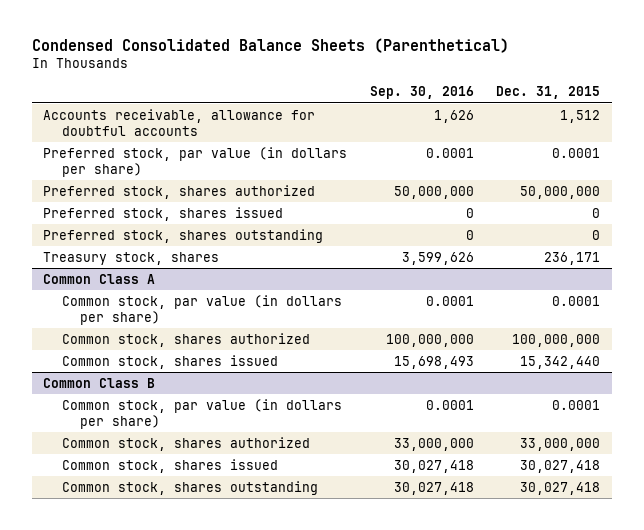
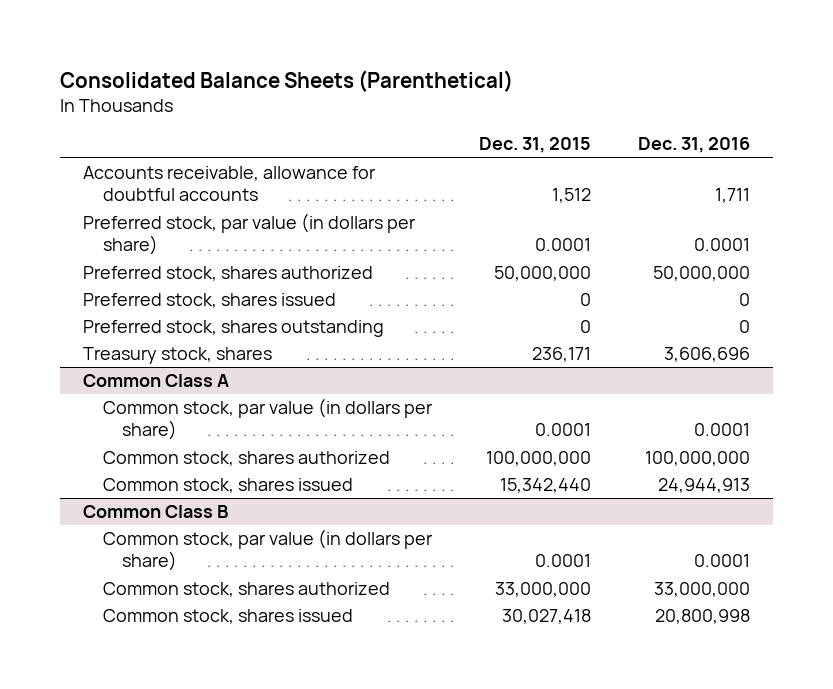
- Condensed Consolidated Balance Sheets (Parenthetical)
+ Consolidated Balance Sheets (Parenthetical)
- | Sep. 30, 2016 | Dec. 31, 2015
+ | Dec. 31, 2015 | Dec. 31, 2016
@ Common Class B
- Common stock, shares outstanding | 30,027,418 | 30,027,418

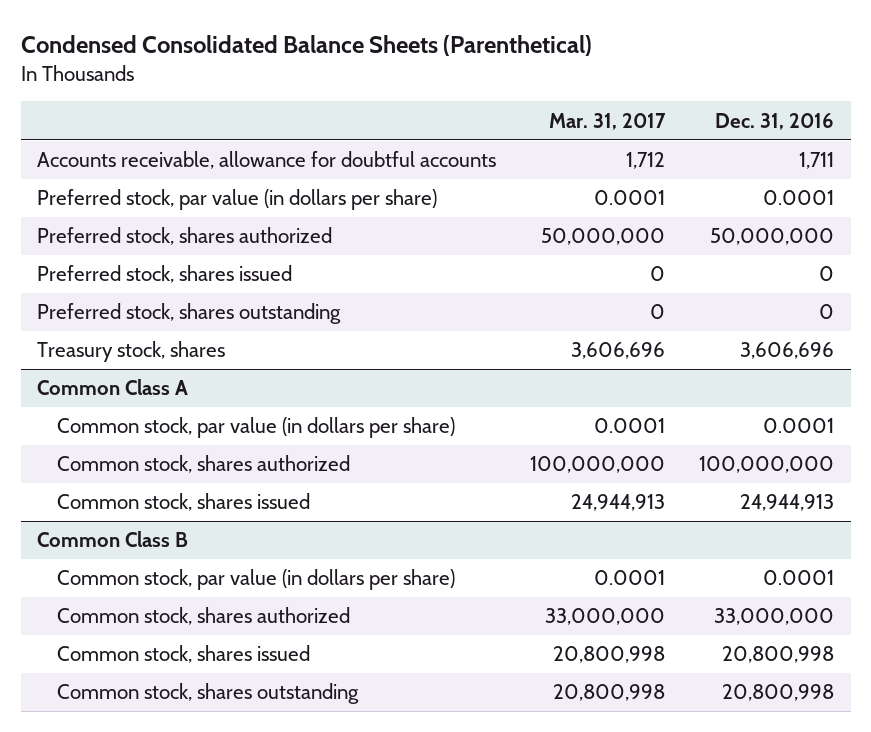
- Consolidated Balance Sheets (Parenthetical)
+ Condensed Consolidated Balance Sheets (Parenthetical)
- | Dec. 31, 2015 | Dec. 31, 2016
+ | Mar. 31, 2017 | Dec. 31, 2016
@ Common Class B
+ Common stock, shares outstanding | 20,800,998 | 20,800,998

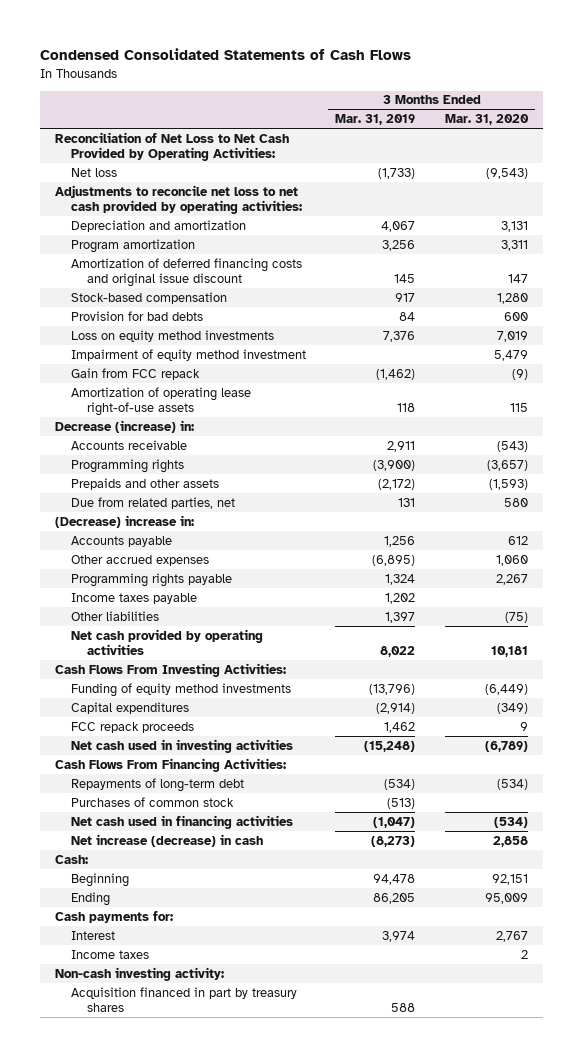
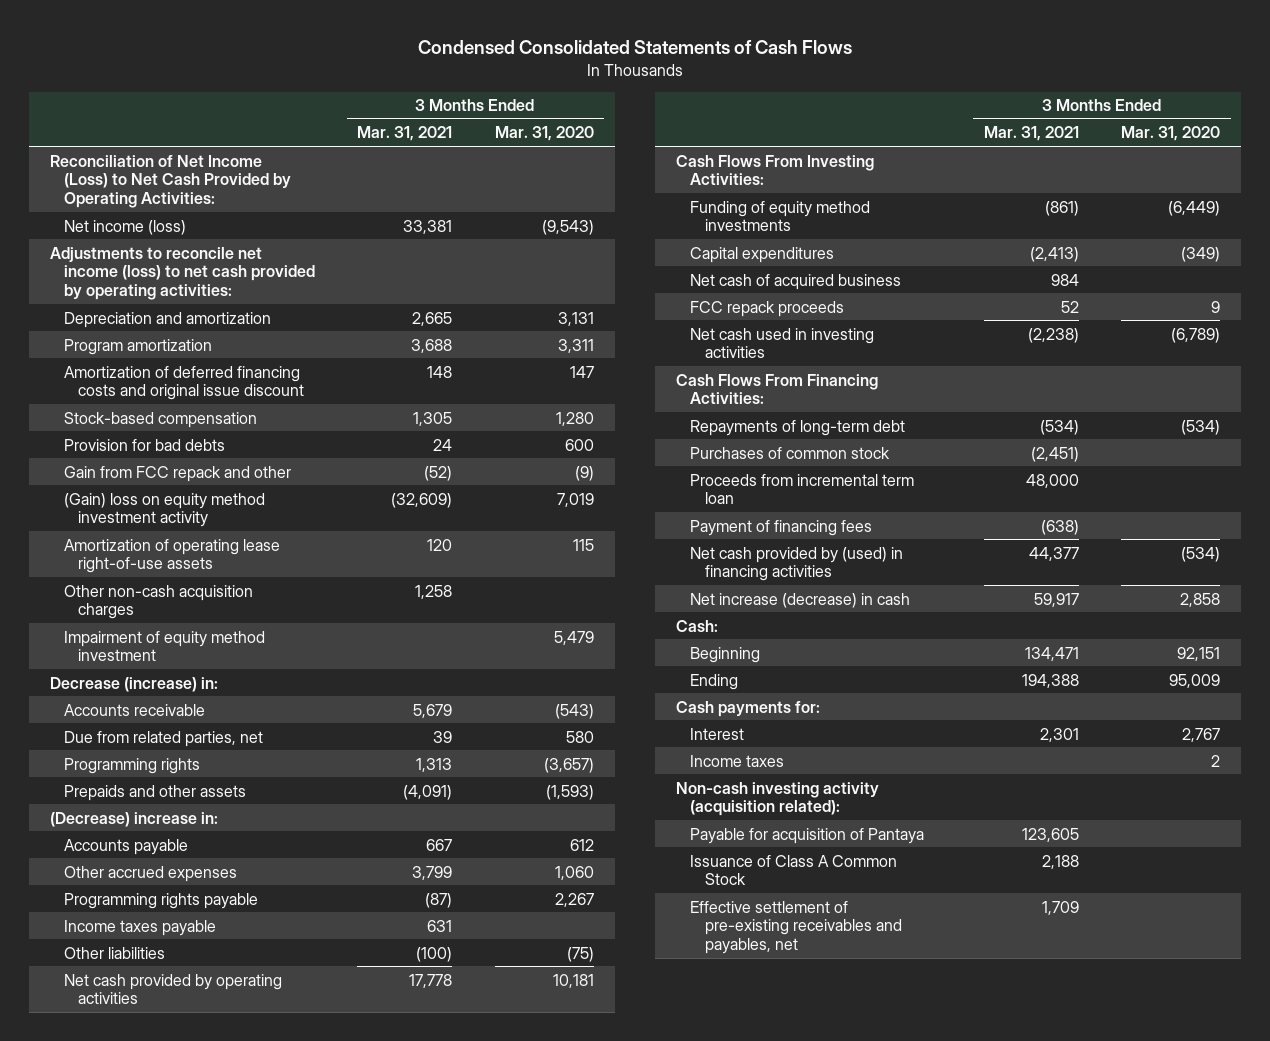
- | 3 Months Ended Mar. 31, 2019 | 3 Months Ended Mar. 31, 2020
+ | 3 Months Ended Mar. 31, 2021 | 3 Months Ended Mar. 31, 2020
- Reconciliation of Net Loss to Net Cash Provided by Operating Activities:
- Net loss | (1,733) | (9,543)
- Adjustments to reconcile net loss to net cash provided by operating activities:
+ Reconciliation of Net Income (Loss) to Net Cash Provided by Operating Activities:
+ Net income (loss) | 33,381 | (9,543)
+ Adjustments to reconcile net income (loss) to net cash provided by operating activities:
- Loss on equity method investments | 7,376 | 7,019
- Gain from FCC repack | (1,462) | (9)
+ Gain from FCC repack and other | (52) | (9)
+ (Gain) loss on equity method investment activity | (32,609) | 7,019
+ Other non-cash acquisition charges | 1,258 |
moved down: Impairment of equity method investment | | 5,479
moved up: Due from related parties, net | 39 | 580
+ Net cash of acquired business | 984 |
- Net cash used in financing activities | (1,047) | (534)
+ Proceeds from incremental term loan | 48,000 |
+ Payment of financing fees | (638) |
+ Net cash provided by (used) in financing activities | 44,377 | (534)
- Non-cash investing activity:
- Acquisition financed in part by treasury shares | 588 |
+ Non-cash investing activity (acquisition related):
+ Payable for acquisition of Pantaya | 123,605 |
+ Issuance of Class A Common Stock | 2,188 |
+ Effective settlement of pre-existing receivables and payables, net | 1,709 |

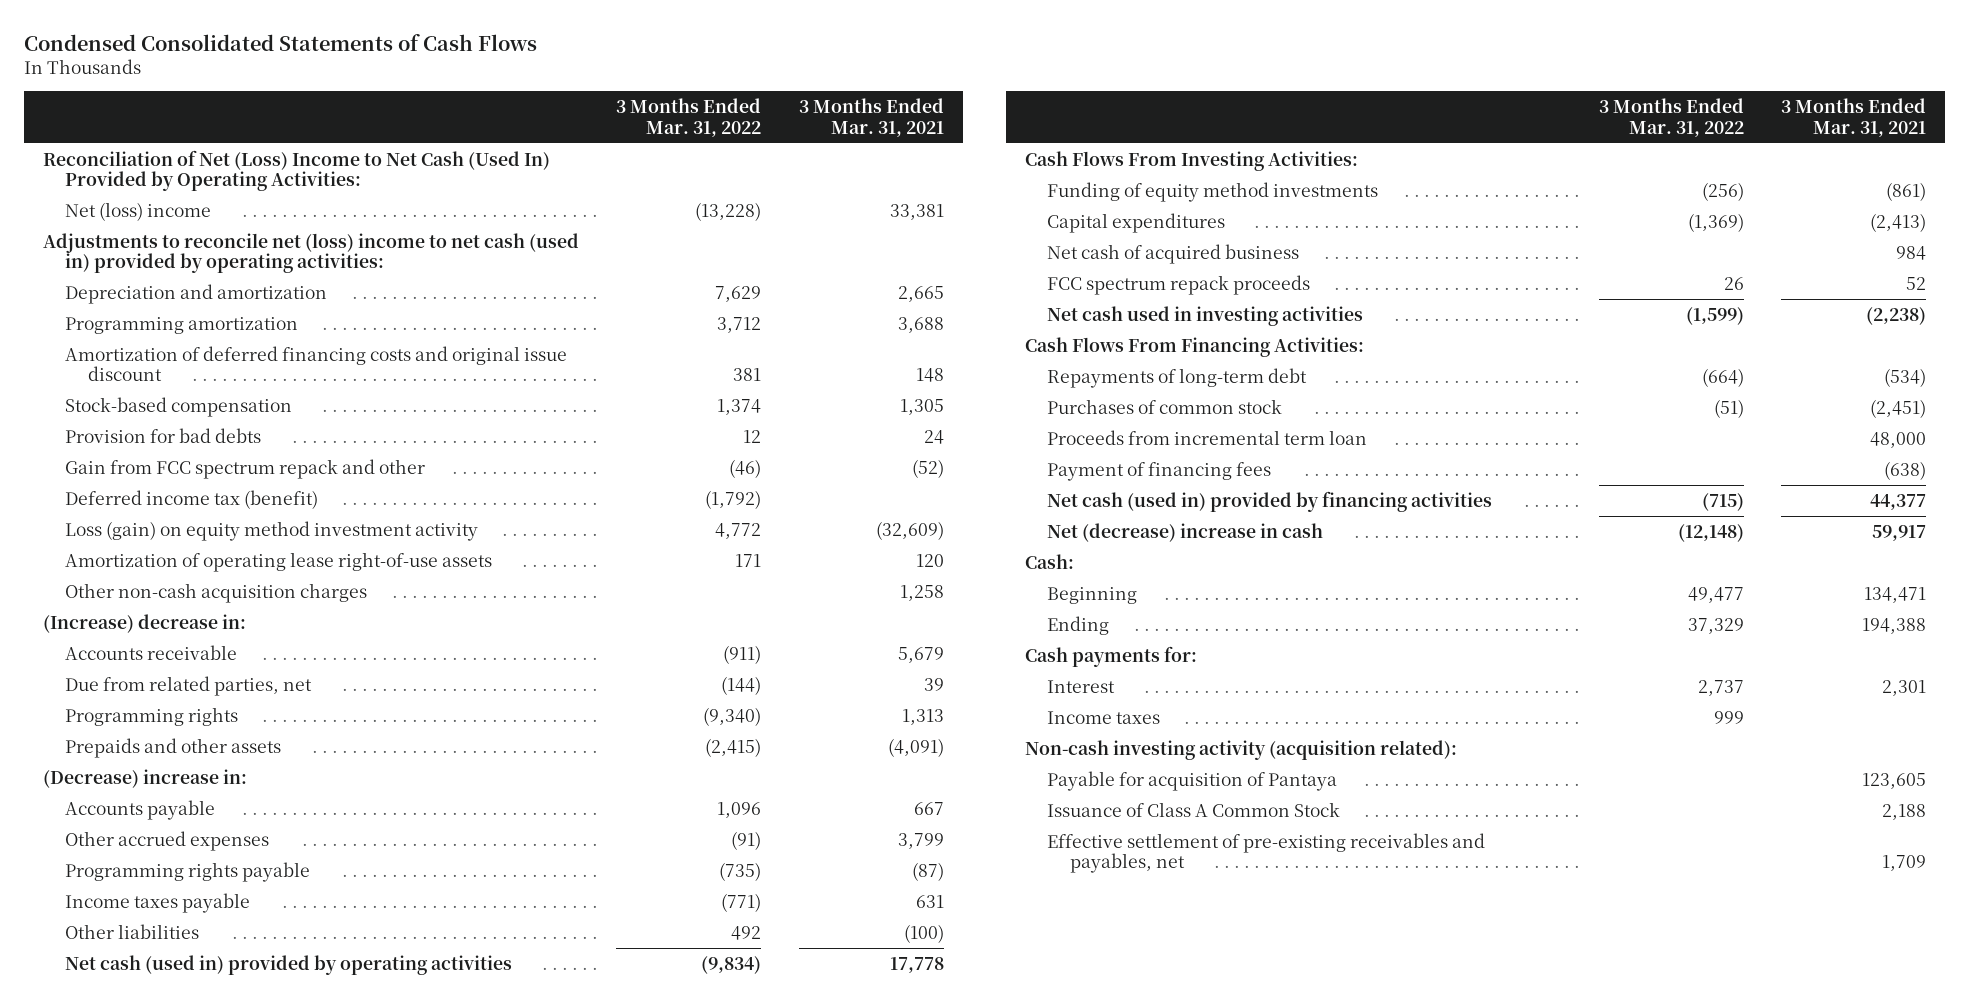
- | 3 Months Ended Mar. 31, 2021 | 3 Months Ended Mar. 31, 2020
+ | 3 Months Ended Mar. 31, 2022 | 3 Months Ended Mar. 31, 2021
- Reconciliation of Net Income (Loss) to Net Cash Provided by Operating Activities:
- Net income (loss) | 33,381 | (9,543)
- Adjustments to reconcile net income (loss) to net cash provided by operating activities:
+ Reconciliation of Net (Loss) Income to Net Cash (Used In) Provided by Operating Activities:
+ Net (loss) income | (13,228) | 33,381
+ Adjustments to reconcile net (loss) income to net cash (used in) provided by operating activities:
- Program amortization | 3,688 | 3,311
+ Programming amortization | 3,712 | 3,688
- Gain from FCC repack and other | (52) | (9)
- (Gain) loss on equity method investment activity | (32,609) | 7,019
+ Gain from FCC spectrum repack and other | (46) | (52)
+ Deferred income tax (benefit) | (1,792) |
+ Loss (gain) on equity method investment activity | 4,772 | (32,609)
- Impairment of equity method investment | | 5,479
- Decrease (increase) in:
+ (Increase) decrease in:
- Net cash provided by operating activities | 17,778 | 10,181
+ Net cash (used in) provided by operating activities | (9,834) | 17,778
- FCC repack proceeds | 52 | 9
+ FCC spectrum repack proceeds | 26 | 52
- Net cash provided by (used) in financing activities | 44,377 | (534)
- Net increase (decrease) in cash | 59,917 | 2,858
+ Net cash (used in) provided by financing activities | (715) | 44,377
+ Net (decrease) increase in cash | (12,148) | 59,917

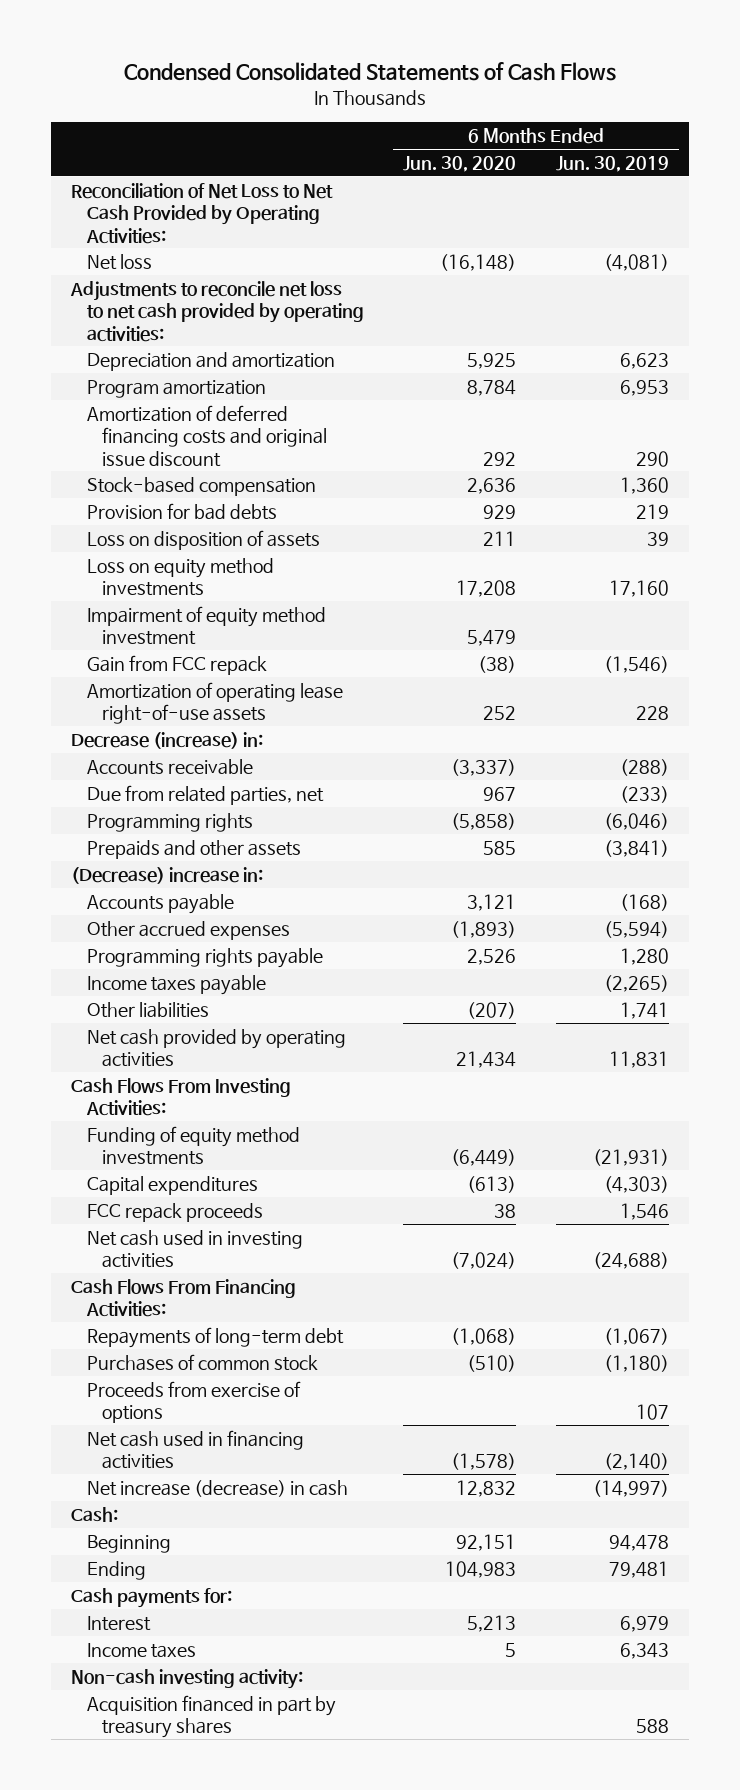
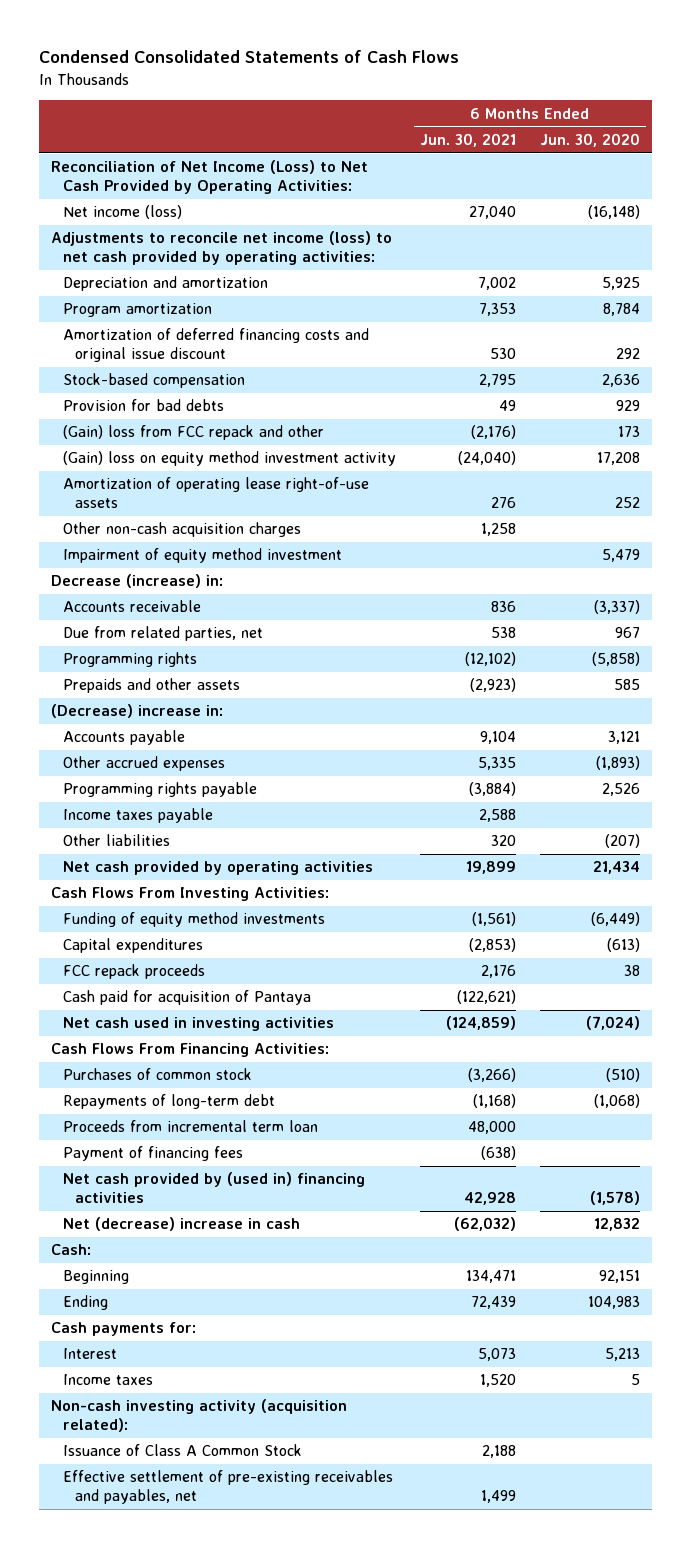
- | 6 Months Ended Jun. 30, 2020 | 6 Months Ended Jun. 30, 2019
+ | 6 Months Ended Jun. 30, 2021 | 6 Months Ended Jun. 30, 2020
- Reconciliation of Net Loss to Net Cash Provided by Operating Activities:
- Net loss | (16,148) | (4,081)
- Adjustments to reconcile net loss to net cash provided by operating activities:
+ Reconciliation of Net Income (Loss) to Net Cash Provided by Operating Activities:
+ Net income (loss) | 27,040 | (16,148)
+ Adjustments to reconcile net income (loss) to net cash provided by operating activities:
- Loss on disposition of assets | 211 | 39
- Loss on equity method investments | 17,208 | 17,160
- Gain from FCC repack | (38) | (1,546)
+ (Gain) loss from FCC repack and other | (2,176) | 173
+ (Gain) loss on equity method investment activity | (24,040) | 17,208
+ Other non-cash acquisition charges | 1,258 |
moved down: Impairment of equity method investment | | 5,479
+ Cash paid for acquisition of Pantaya | (122,621) |
- Proceeds from exercise of options | | 107
- Net cash used in financing activities | (1,578) | (2,140)
- Net increase (decrease) in cash | 12,832 | (14,997)
moved down: Repayments of long-term debt | (1,168) | (1,068)
+ Proceeds from incremental term loan | 48,000 |
+ Payment of financing fees | (638) |
+ Net cash provided by (used in) financing activities | 42,928 | (1,578)
+ Net (decrease) increase in cash | (62,032) | 12,832
- Non-cash investing activity:
- Acquisition financed in part by treasury shares | | 588
+ Non-cash investing activity (acquisition related):
+ Issuance of Class A Common Stock | 2,188 |
+ Effective settlement of pre-existing receivables and payables, net | 1,499 |

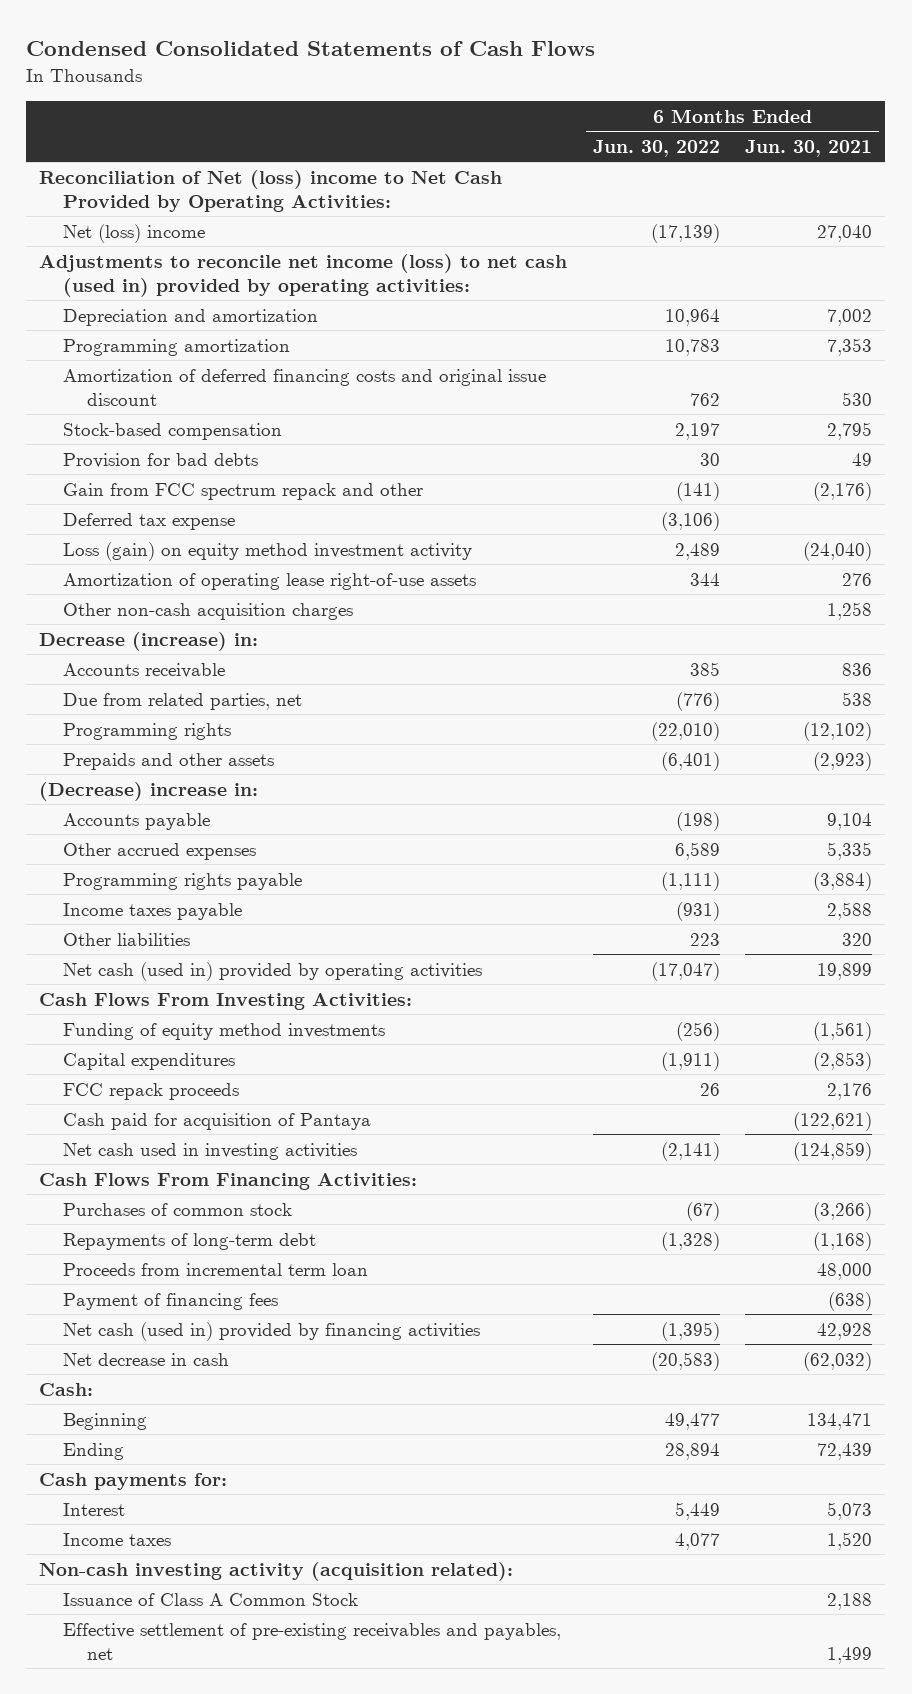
- | 6 Months Ended Jun. 30, 2021 | 6 Months Ended Jun. 30, 2020
+ | 6 Months Ended Jun. 30, 2022 | 6 Months Ended Jun. 30, 2021
- Reconciliation of Net Income (Loss) to Net Cash Provided by Operating Activities:
- Net income (loss) | 27,040 | (16,148)
- Adjustments to reconcile net income (loss) to net cash provided by operating activities:
+ Reconciliation of Net (loss) income to Net Cash Provided by Operating Activities:
+ Net (loss) income | (17,139) | 27,040
+ Adjustments to reconcile net income (loss) to net cash (used in) provided by operating activities:
- Program amortization | 7,353 | 8,784
+ Programming amortization | 10,783 | 7,353
- (Gain) loss from FCC repack and other | (2,176) | 173
- (Gain) loss on equity method investment activity | (24,040) | 17,208
+ Gain from FCC spectrum repack and other | (141) | (2,176)
+ Deferred tax expense | (3,106) |
+ Loss (gain) on equity method investment activity | 2,489 | (24,040)
- Impairment of equity method investment | | 5,479
- Net cash provided by operating activities | 19,899 | 21,434
+ Net cash (used in) provided by operating activities | (17,047) | 19,899
- Net cash provided by (used in) financing activities | 42,928 | (1,578)
- Net (decrease) increase in cash | (62,032) | 12,832
+ Net cash (used in) provided by financing activities | (1,395) | 42,928
+ Net decrease in cash | (20,583) | (62,032)

